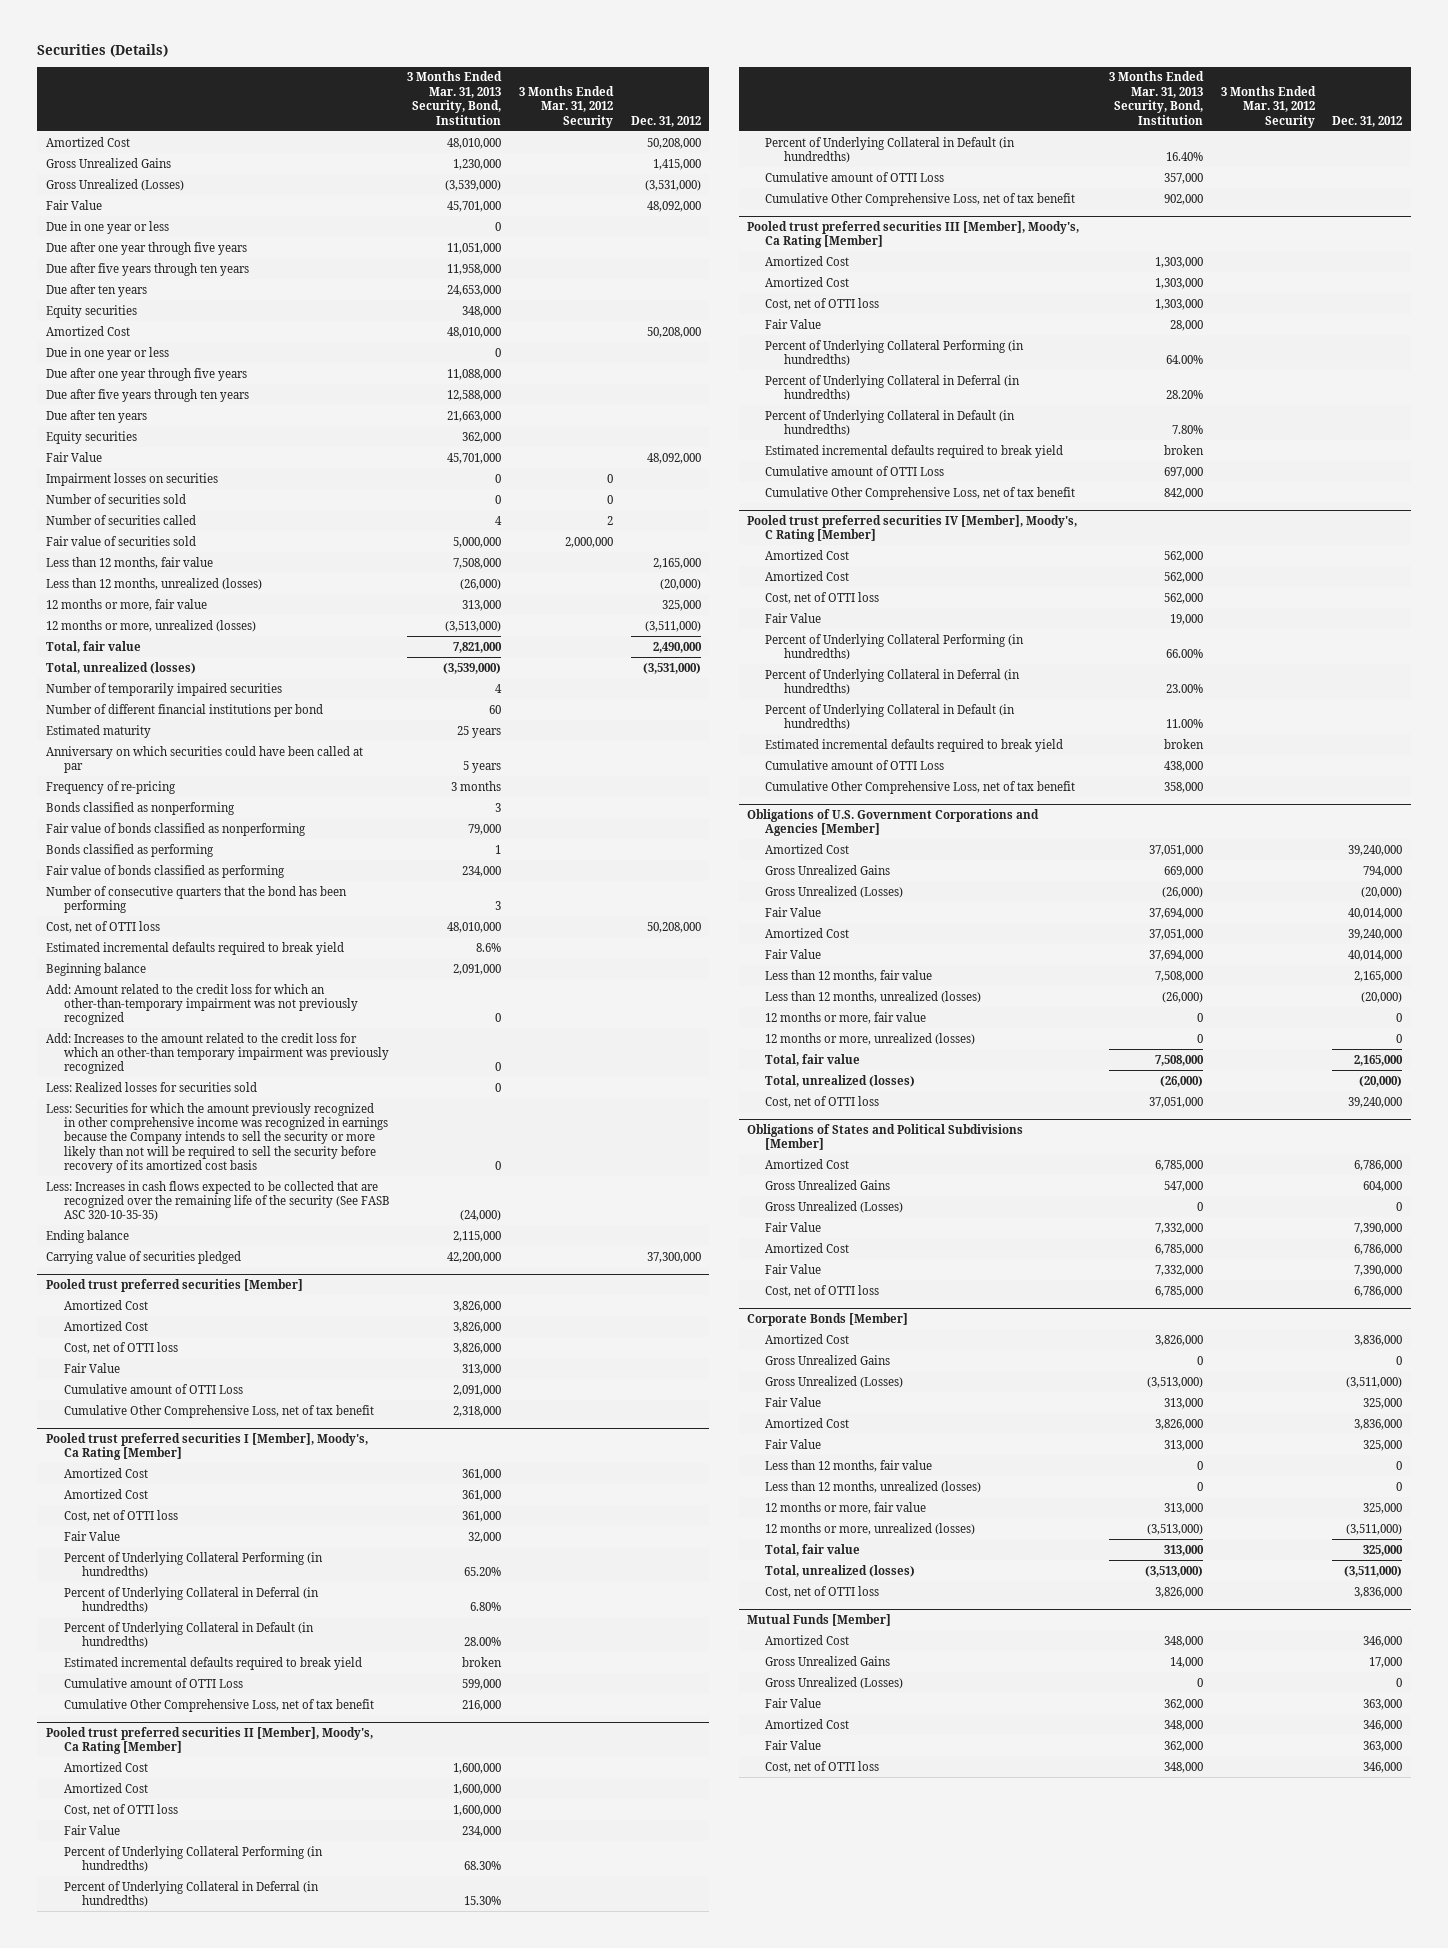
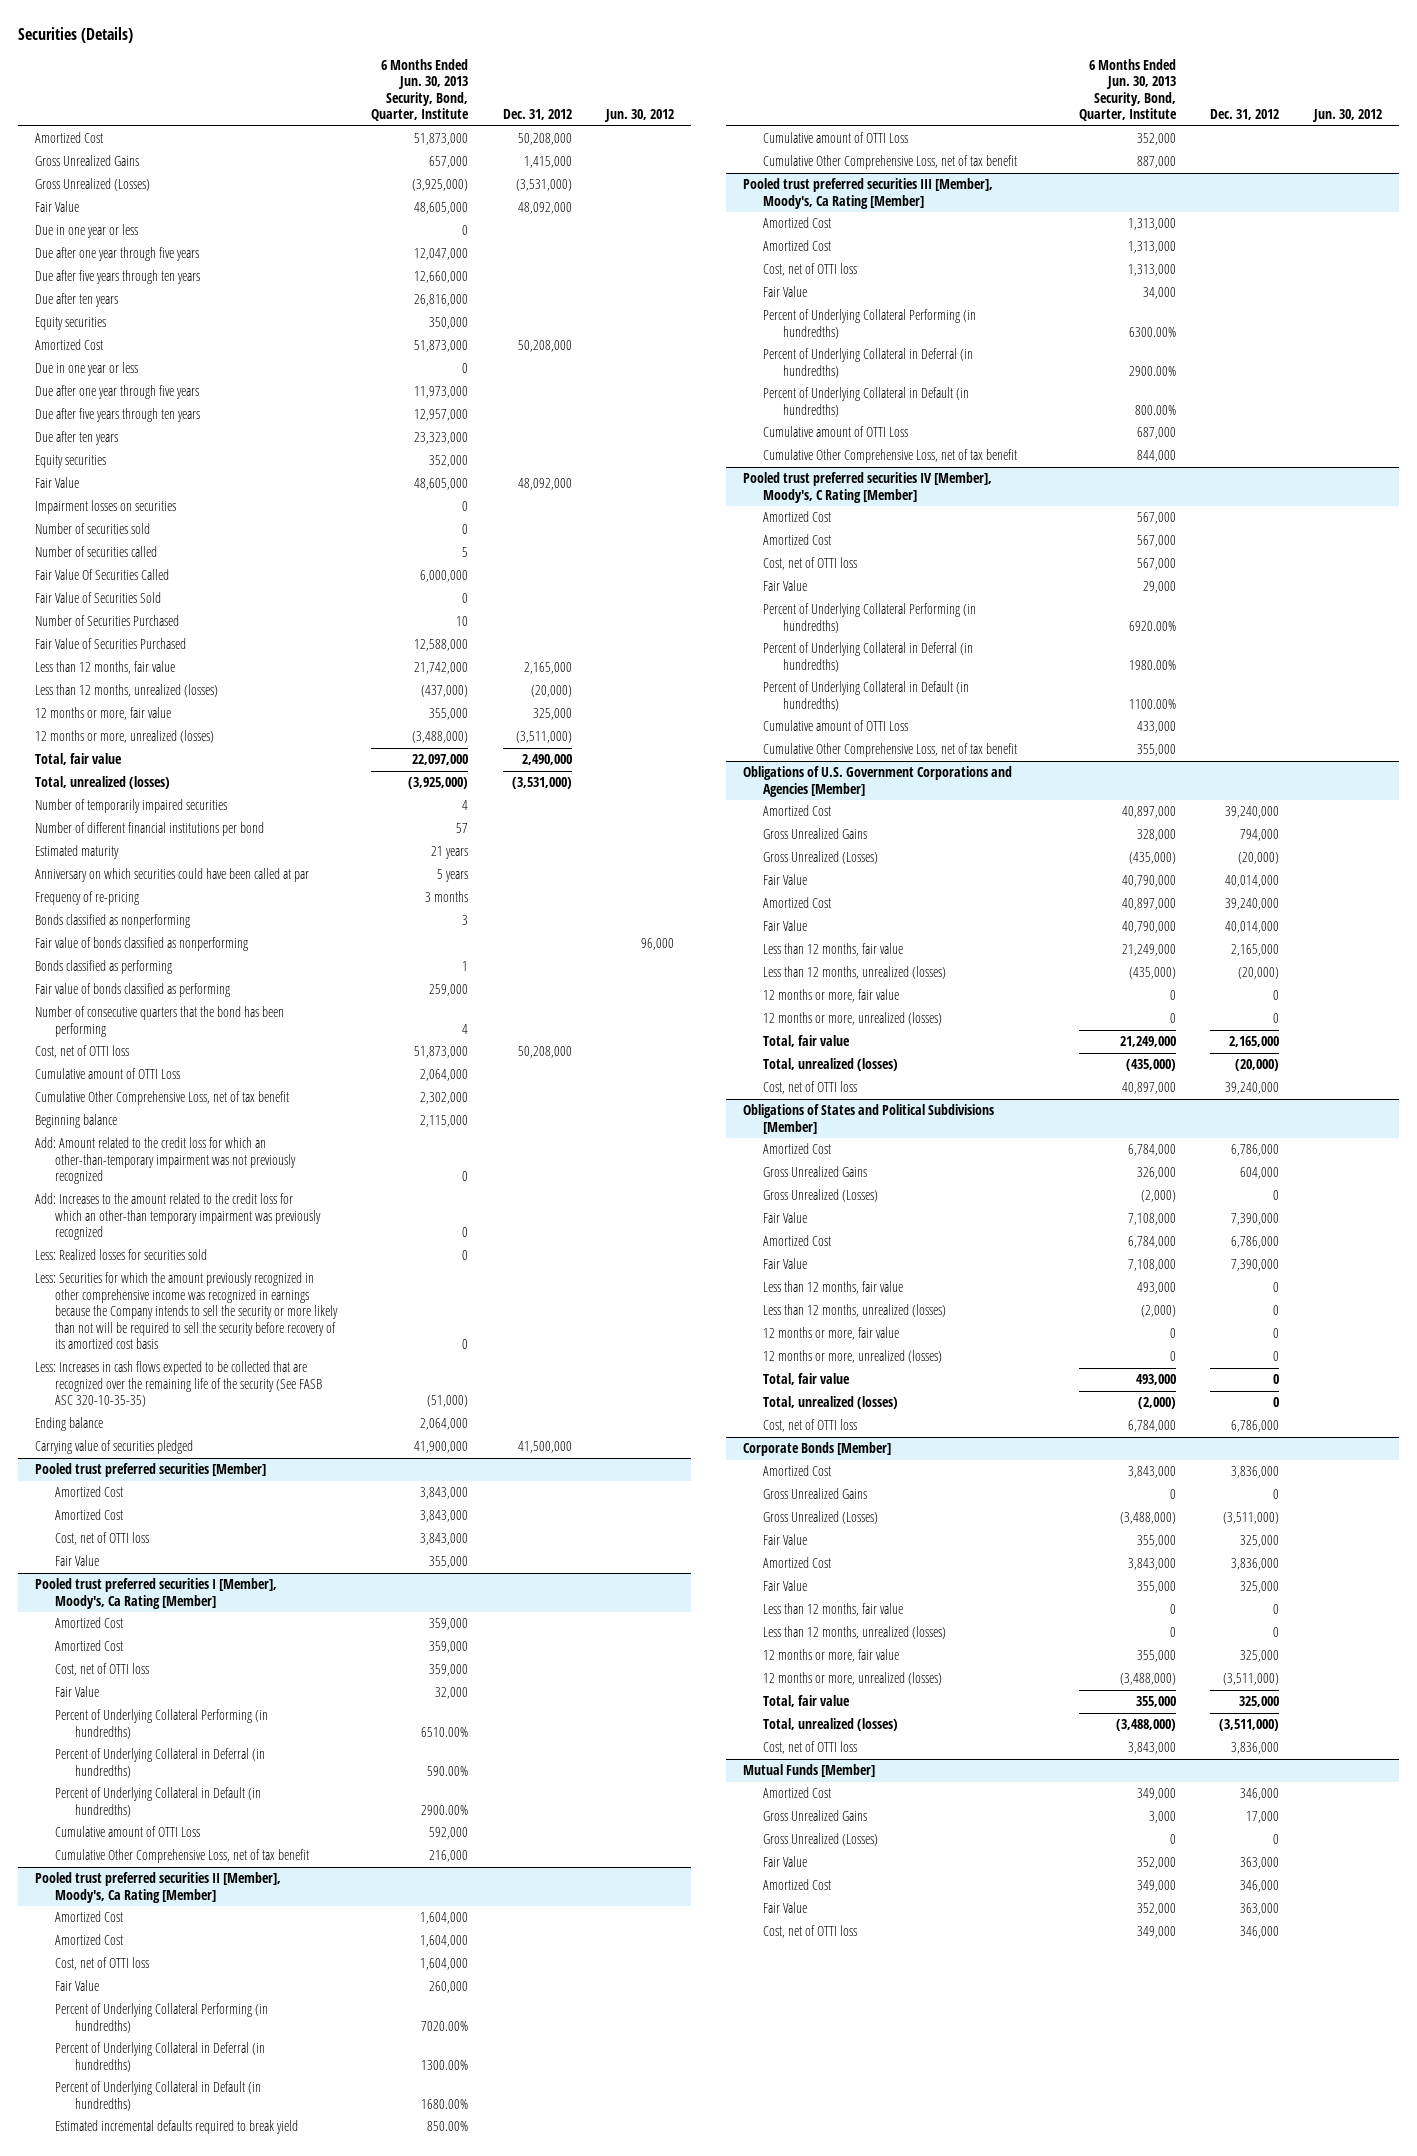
- | 3 Months Ended Mar. 31, 2013 Security, Bond, Institution | 3 Months Ended Mar. 31, 2012 Security | Dec. 31, 2012
+ | 6 Months Ended Jun. 30, 2013 Security, Bond, Quarter, Institute | Dec. 31, 2012 | Jun. 30, 2012
- Fair value of securities sold | 5,000,000 | 2,000,000 |
+ Fair Value Of Securities Called | 6,000,000 | |
+ Fair Value of Securities Sold | 0 | |
+ Number of Securities Purchased | 10 | |
+ Fair Value of Securities Purchased | 12,588,000 | |
- Estimated incremental defaults required to break yield | 8.6% | |
+ Cumulative amount of OTTI Loss | 2,064,000 | |
+ Cumulative Other Comprehensive Loss, net of tax benefit | 2,302,000 | |
- Carrying value of securities pledged | 42,200,000 | | 37,300,000
+ Carrying value of securities pledged | 41,900,000 | 41,500,000 |
@ Pooled trust preferred securities [Member]
- Cumulative amount of OTTI Loss | 2,091,000 | |
- Cumulative Other Comprehensive Loss, net of tax benefit | 2,318,000 | |
@ Pooled trust preferred securities I [Member], Moody's, Ca Rating [Member]
- Estimated incremental defaults required to break yield | broken | |
@ Pooled trust preferred securities II [Member], Moody's, Ca Rating [Member]
+ Estimated incremental defaults required to break yield | 850.00% | |
@ Pooled trust preferred securities III [Member], Moody's, Ca Rating [Member]
- Estimated incremental defaults required to break yield | broken | |
@ Pooled trust preferred securities IV [Member], Moody's, C Rating [Member]
- Estimated incremental defaults required to break yield | broken | |
@ Obligations of States and Political Subdivisions [Member]
+ Less than 12 months, fair value | 493,000 | 0 |
+ Less than 12 months, unrealized (losses) | (2,000) | 0 |
+ 12 months or more, fair value | 0 | 0 |
+ 12 months or more, unrealized (losses) | 0 | 0 |
+ Total, fair value | 493,000 | 0 |
+ Total, unrealized (losses) | (2,000) | 0 |

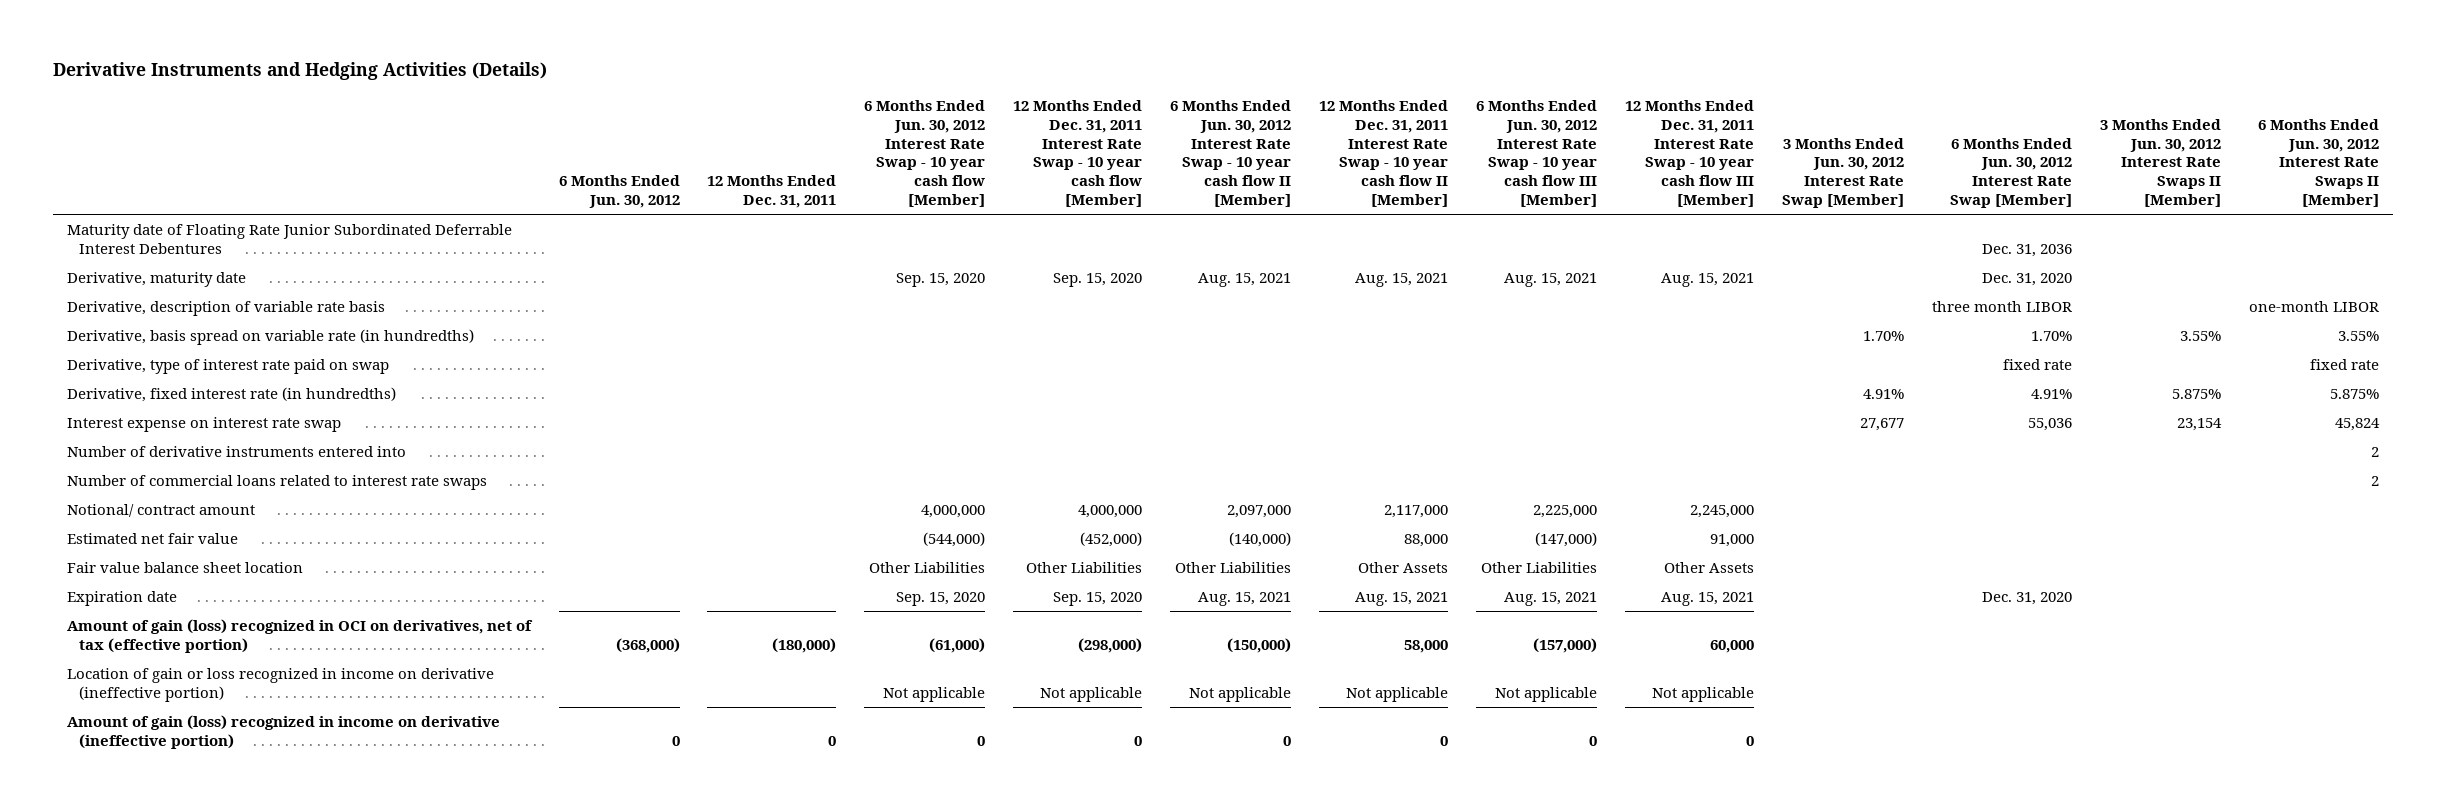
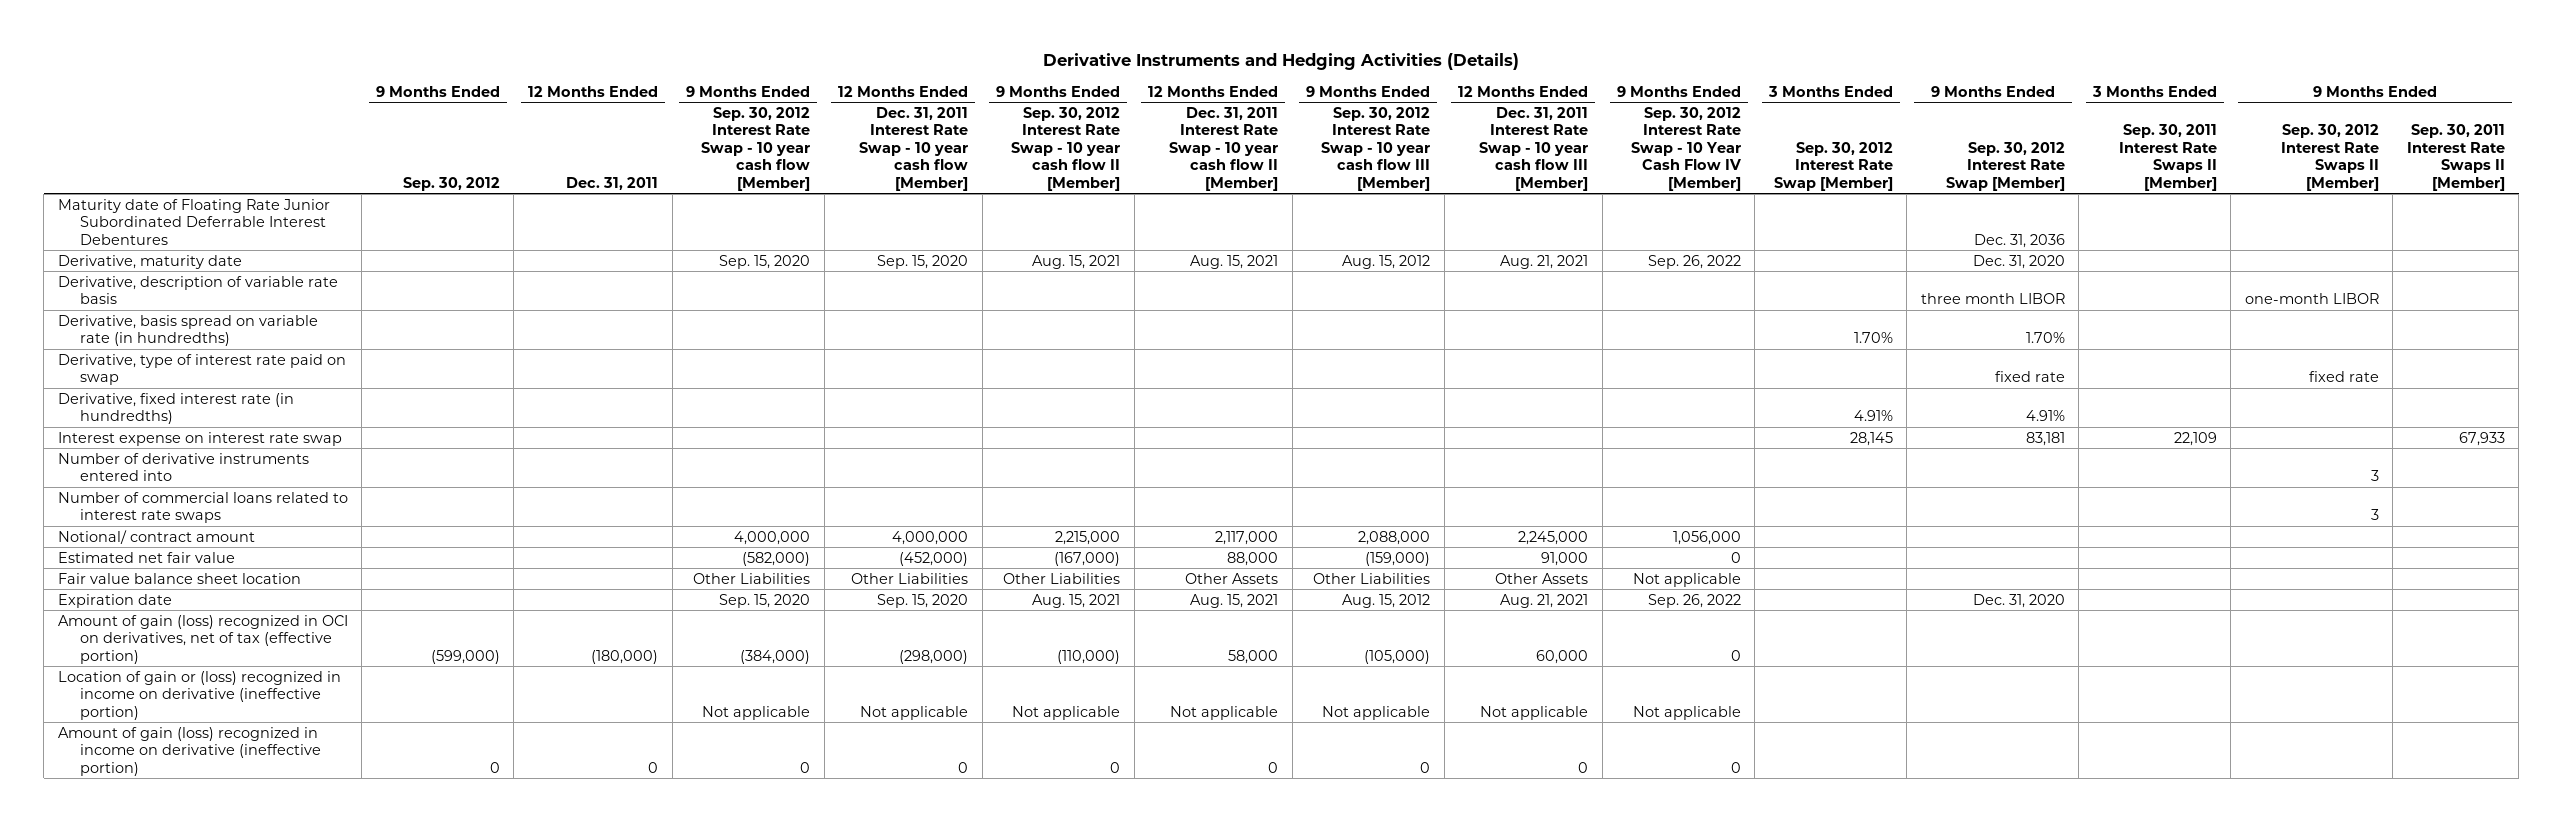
- | 6 Months Ended Jun. 30, 2012 | 12 Months Ended Dec. 31, 2011 | 6 Months Ended Jun. 30, 2012 Interest Rate Swap - 10 year cash flow [Member] | 12 Months Ended Dec. 31, 2011 Interest Rate Swap - 10 year cash flow [Member] | 6 Months Ended Jun. 30, 2012 Interest Rate Swap - 10 year cash flow II [Member] | 12 Months Ended Dec. 31, 2011 Interest Rate Swap - 10 year cash flow II [Member] | 6 Months Ended Jun. 30, 2012 Interest Rate Swap - 10 year cash flow III [Member] | 12 Months Ended Dec. 31, 2011 Interest Rate Swap - 10 year cash flow III [Member] | 3 Months Ended Jun. 30, 2012 Interest Rate Swap [Member] | 6 Months Ended Jun. 30, 2012 Interest Rate Swap [Member] | 3 Months Ended Jun. 30, 2012 Interest Rate Swaps II [Member] | 6 Months Ended Jun. 30, 2012 Interest Rate Swaps II [Member]
+ | 9 Months Ended Sep. 30, 2012 | 12 Months Ended Dec. 31, 2011 | 9 Months Ended Sep. 30, 2012 Interest Rate Swap - 10 year cash flow [Member] | 12 Months Ended Dec. 31, 2011 Interest Rate Swap - 10 year cash flow [Member] | 9 Months Ended Sep. 30, 2012 Interest Rate Swap - 10 year cash flow II [Member] | 12 Months Ended Dec. 31, 2011 Interest Rate Swap - 10 year cash flow II [Member] | 9 Months Ended Sep. 30, 2012 Interest Rate Swap - 10 year cash flow III [Member] | 12 Months Ended Dec. 31, 2011 Interest Rate Swap - 10 year cash flow III [Member] | 9 Months Ended Sep. 30, 2012 Interest Rate Swap - 10 Year Cash Flow IV [Member] | 3 Months Ended Sep. 30, 2012 Interest Rate Swap [Member] | 9 Months Ended Sep. 30, 2012 Interest Rate Swap [Member] | 3 Months Ended Sep. 30, 2011 Interest Rate Swaps II [Member] | 9 Months Ended Sep. 30, 2012 Interest Rate Swaps II [Member] | 9 Months Ended Sep. 30, 2011 Interest Rate Swaps II [Member]
- Derivative, maturity date | | | Sep. 15, 2020 | Sep. 15, 2020 | Aug. 15, 2021 | Aug. 15, 2021 | Aug. 15, 2021 | Aug. 15, 2021 | | Dec. 31, 2020 | |
+ Derivative, maturity date | | | Sep. 15, 2020 | Sep. 15, 2020 | Aug. 15, 2021 | Aug. 15, 2021 | Aug. 15, 2012 | Aug. 21, 2021 | Sep. 26, 2022 | | Dec. 31, 2020 | | |
- Expiration date | | | Sep. 15, 2020 | Sep. 15, 2020 | Aug. 15, 2021 | Aug. 15, 2021 | Aug. 15, 2021 | Aug. 15, 2021 | | Dec. 31, 2020 | |
+ Expiration date | | | Sep. 15, 2020 | Sep. 15, 2020 | Aug. 15, 2021 | Aug. 15, 2021 | Aug. 15, 2012 | Aug. 21, 2021 | Sep. 26, 2022 | | Dec. 31, 2020 | | |
- Location of gain or loss recognized in income on derivative (ineffective portion) | | | Not applicable | Not applicable | Not applicable | Not applicable | Not applicable | Not applicable | | | |
+ Location of gain or (loss) recognized in income on derivative (ineffective portion) | | | Not applicable | Not applicable | Not applicable | Not applicable | Not applicable | Not applicable | Not applicable | | | | |

